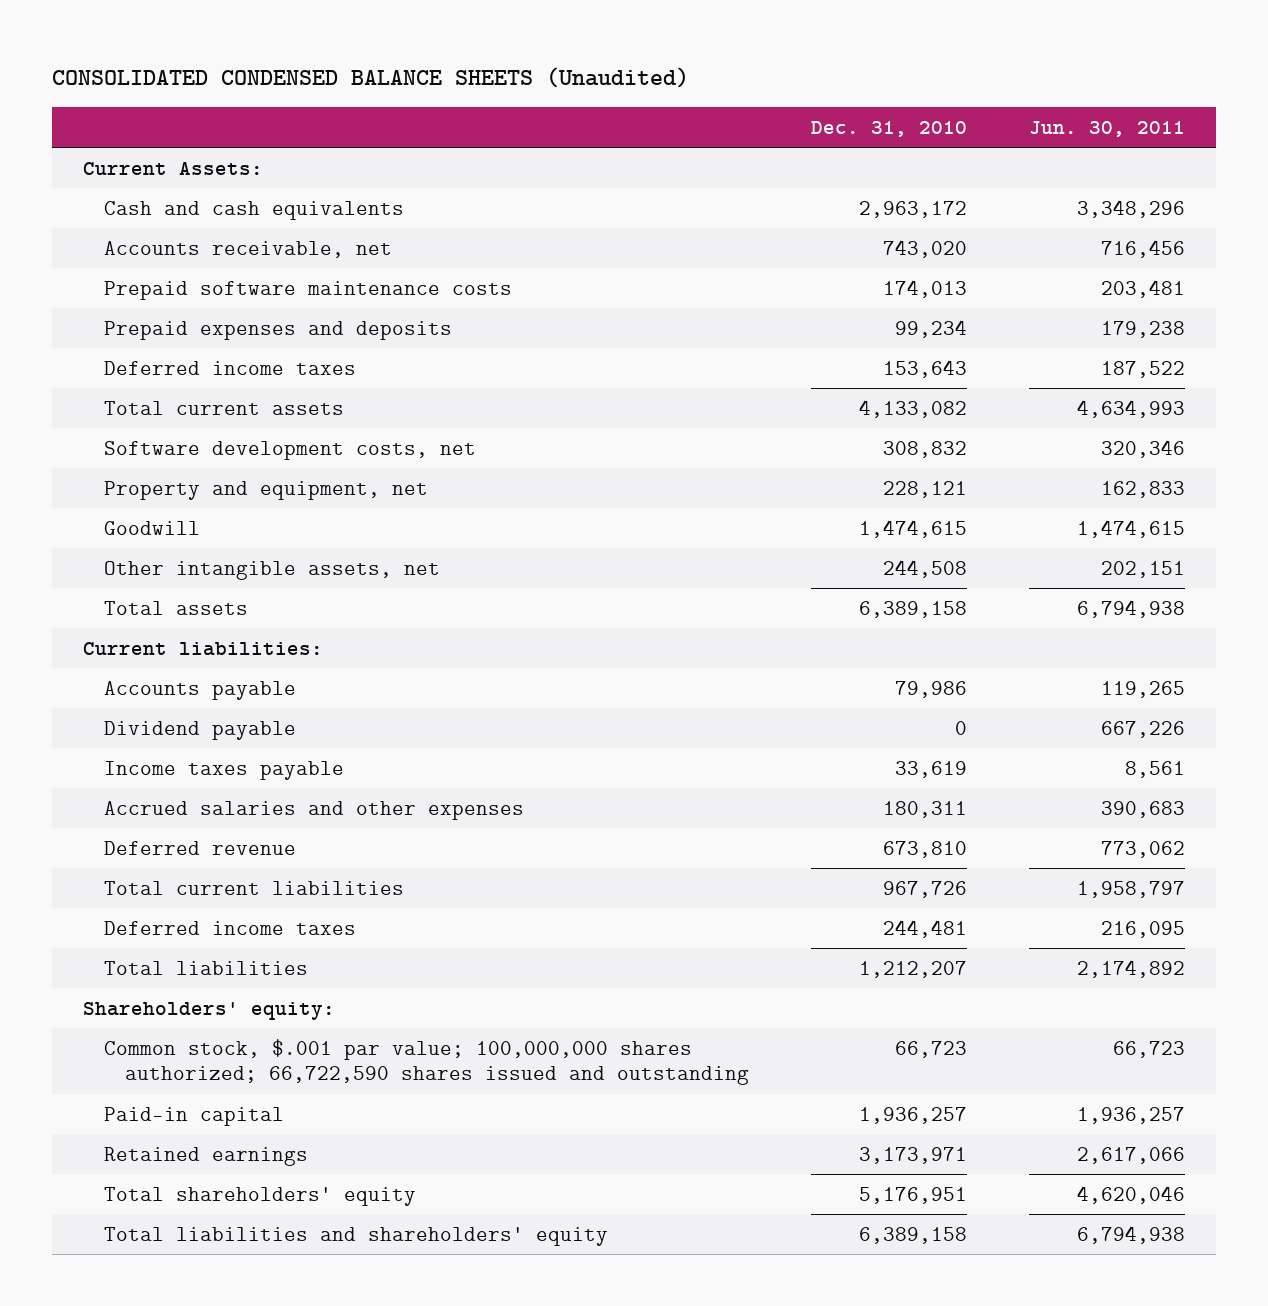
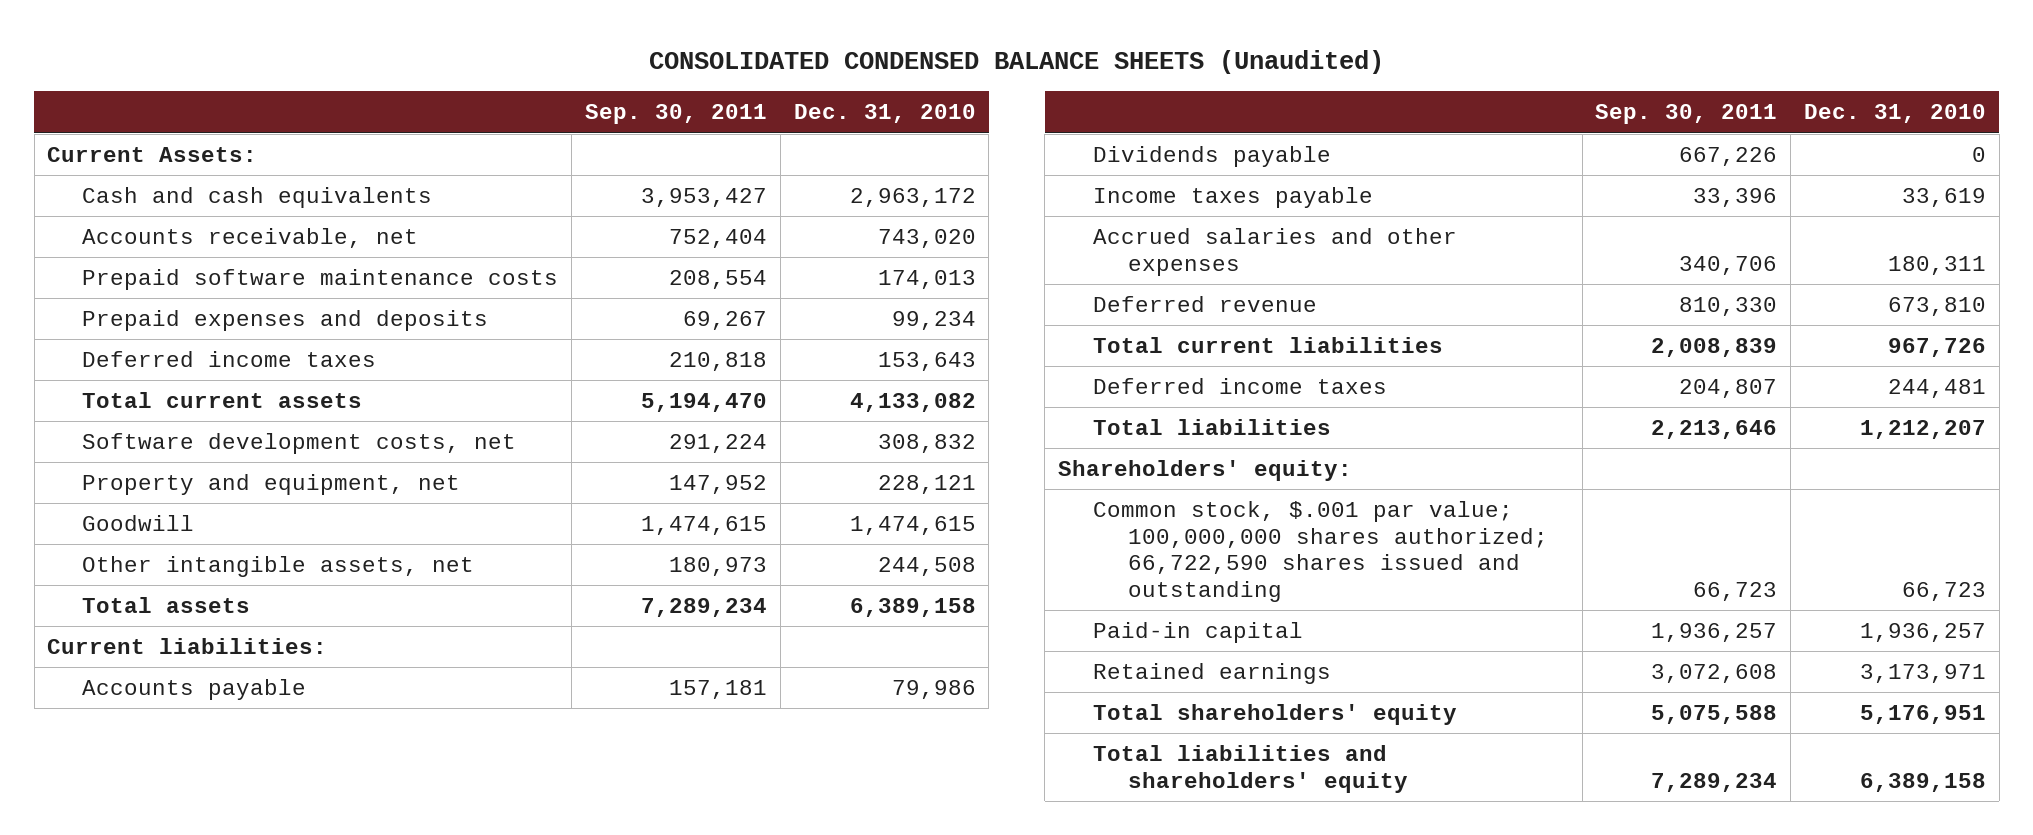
- | Dec. 31, 2010 | Jun. 30, 2011
+ | Sep. 30, 2011 | Dec. 31, 2010
- Dividend payable | 0 | 667,226
+ Dividends payable | 667,226 | 0

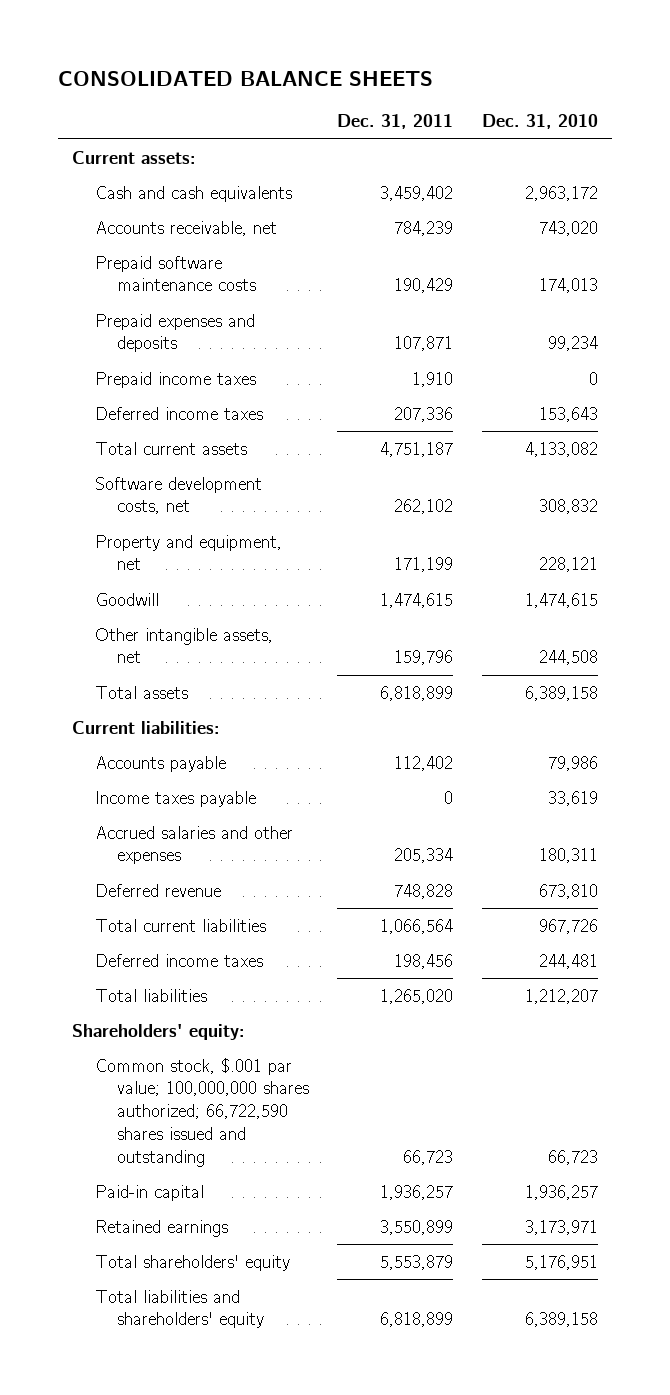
- CONSOLIDATED CONDENSED BALANCE SHEETS (Unaudited)
+ CONSOLIDATED BALANCE SHEETS
- | Sep. 30, 2011 | Dec. 31, 2010
+ | Dec. 31, 2011 | Dec. 31, 2010
- Current Assets:
+ Current assets:
+ Prepaid income taxes | 1,910 | 0
- Dividends payable | 667,226 | 0

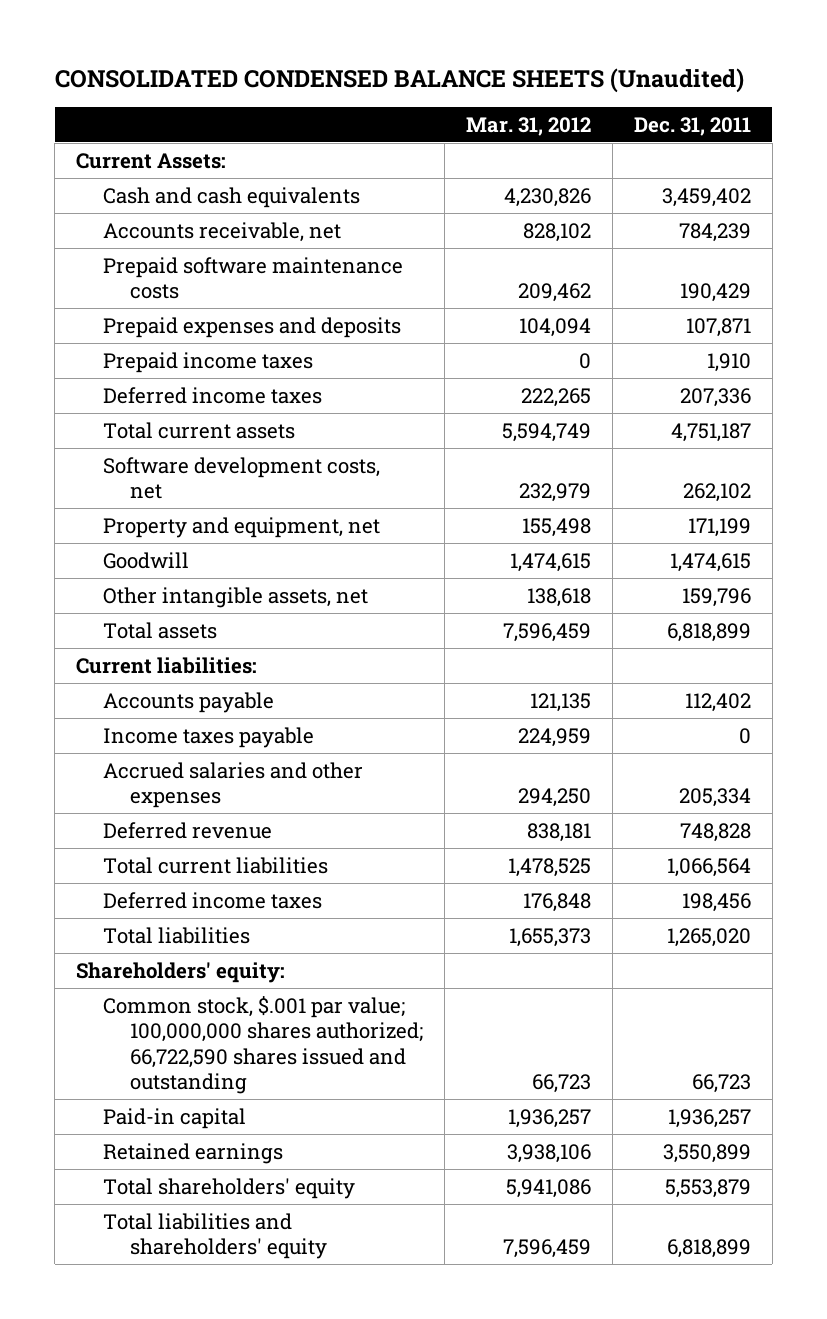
- CONSOLIDATED BALANCE SHEETS
+ CONSOLIDATED CONDENSED BALANCE SHEETS (Unaudited)
- | Dec. 31, 2011 | Dec. 31, 2010
+ | Mar. 31, 2012 | Dec. 31, 2011
- Current assets:
+ Current Assets:

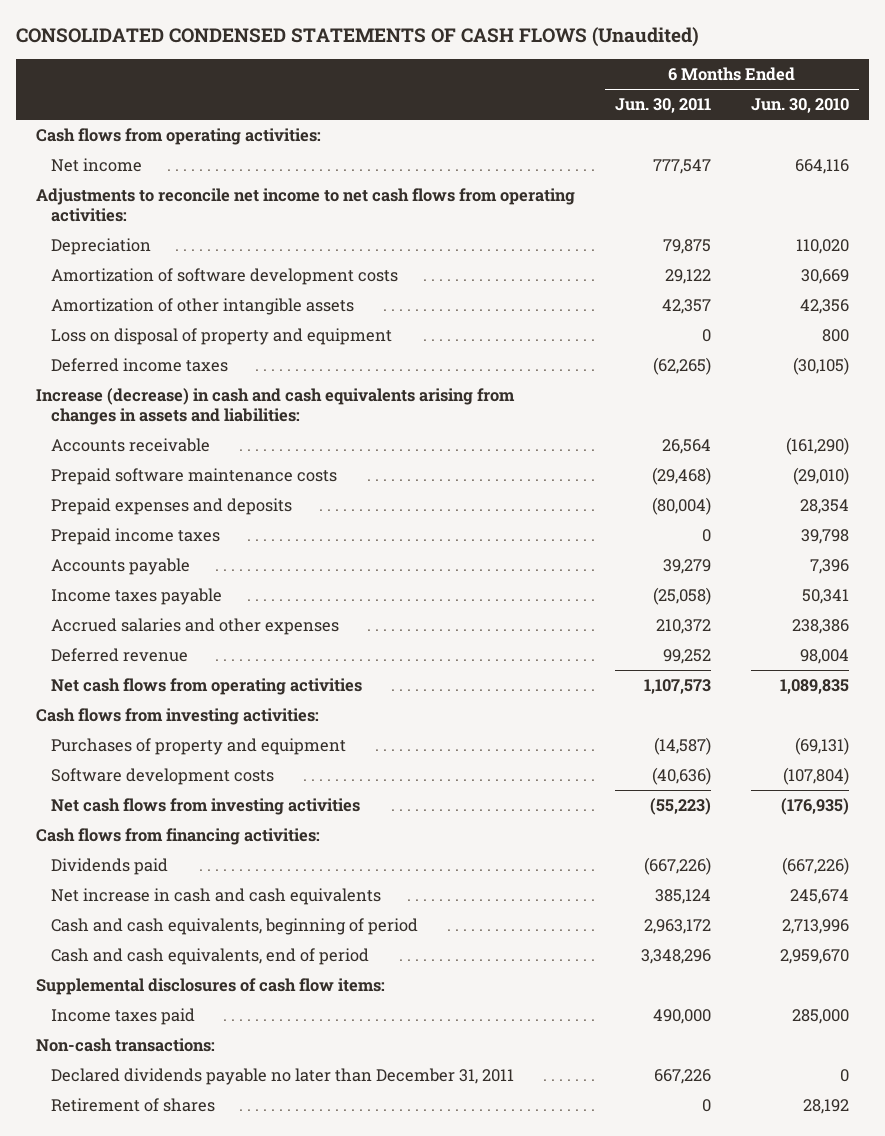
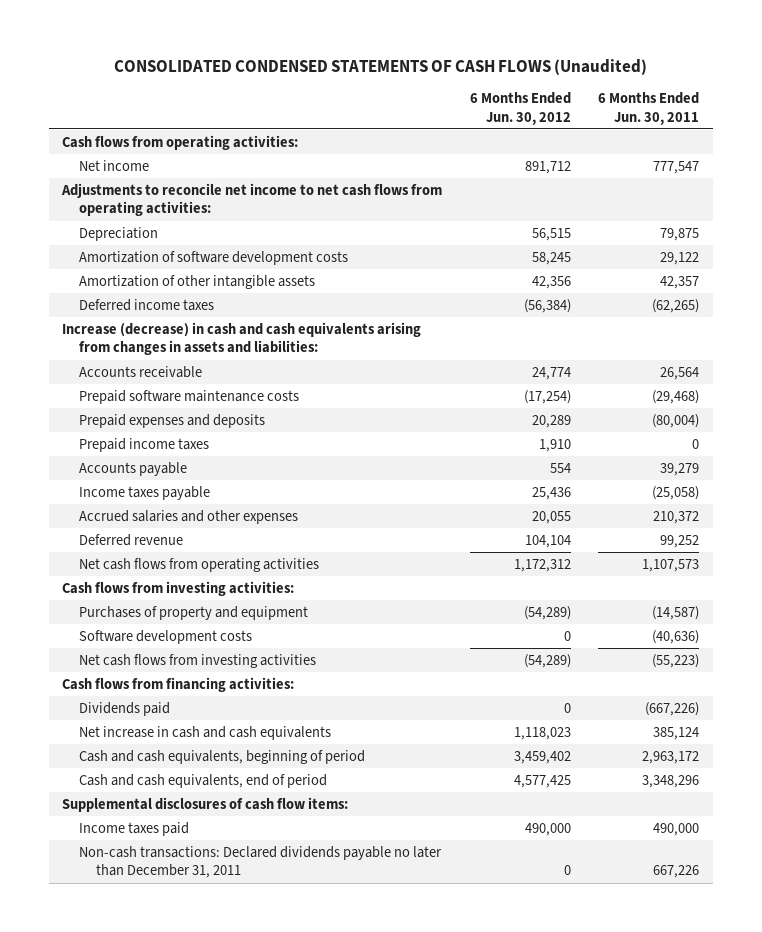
- | 6 Months Ended Jun. 30, 2011 | 6 Months Ended Jun. 30, 2010
+ | 6 Months Ended Jun. 30, 2012 | 6 Months Ended Jun. 30, 2011
- Loss on disposal of property and equipment | 0 | 800
- Non-cash transactions:
- Declared dividends payable no later than December 31, 2011 | 667,226 | 0
- Retirement of shares | 0 | 28,192
+ Non-cash transactions: Declared dividends payable no later than December 31, 2011 | 0 | 667,226

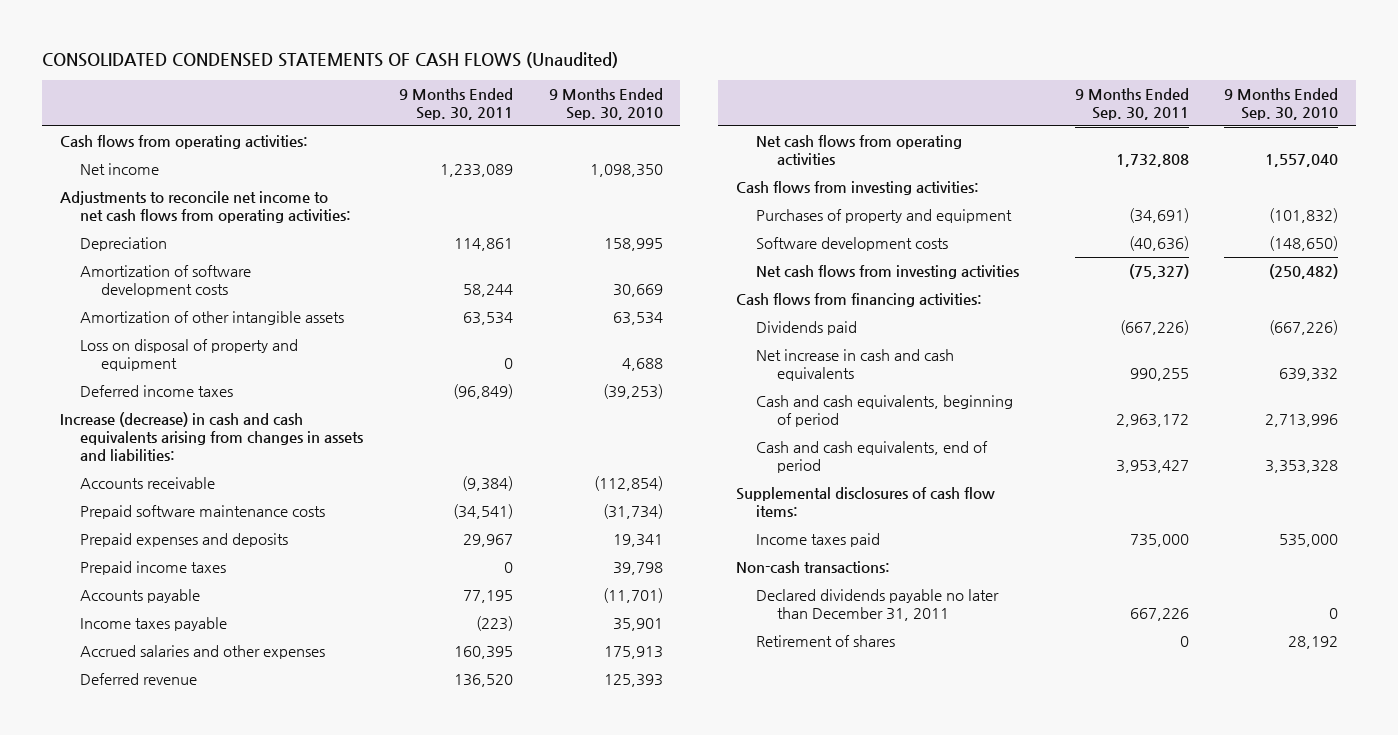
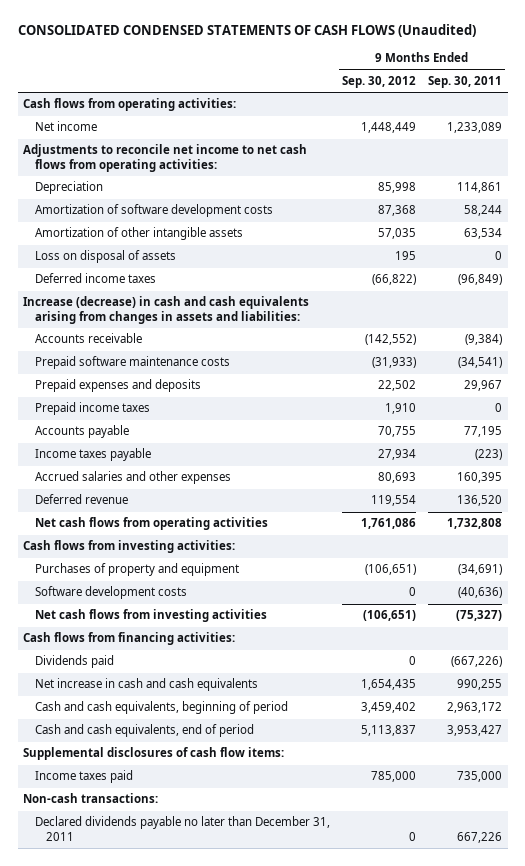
- | 9 Months Ended Sep. 30, 2011 | 9 Months Ended Sep. 30, 2010
+ | 9 Months Ended Sep. 30, 2012 | 9 Months Ended Sep. 30, 2011
- Loss on disposal of property and equipment | 0 | 4,688
+ Loss on disposal of assets | 195 | 0
- Retirement of shares | 0 | 28,192

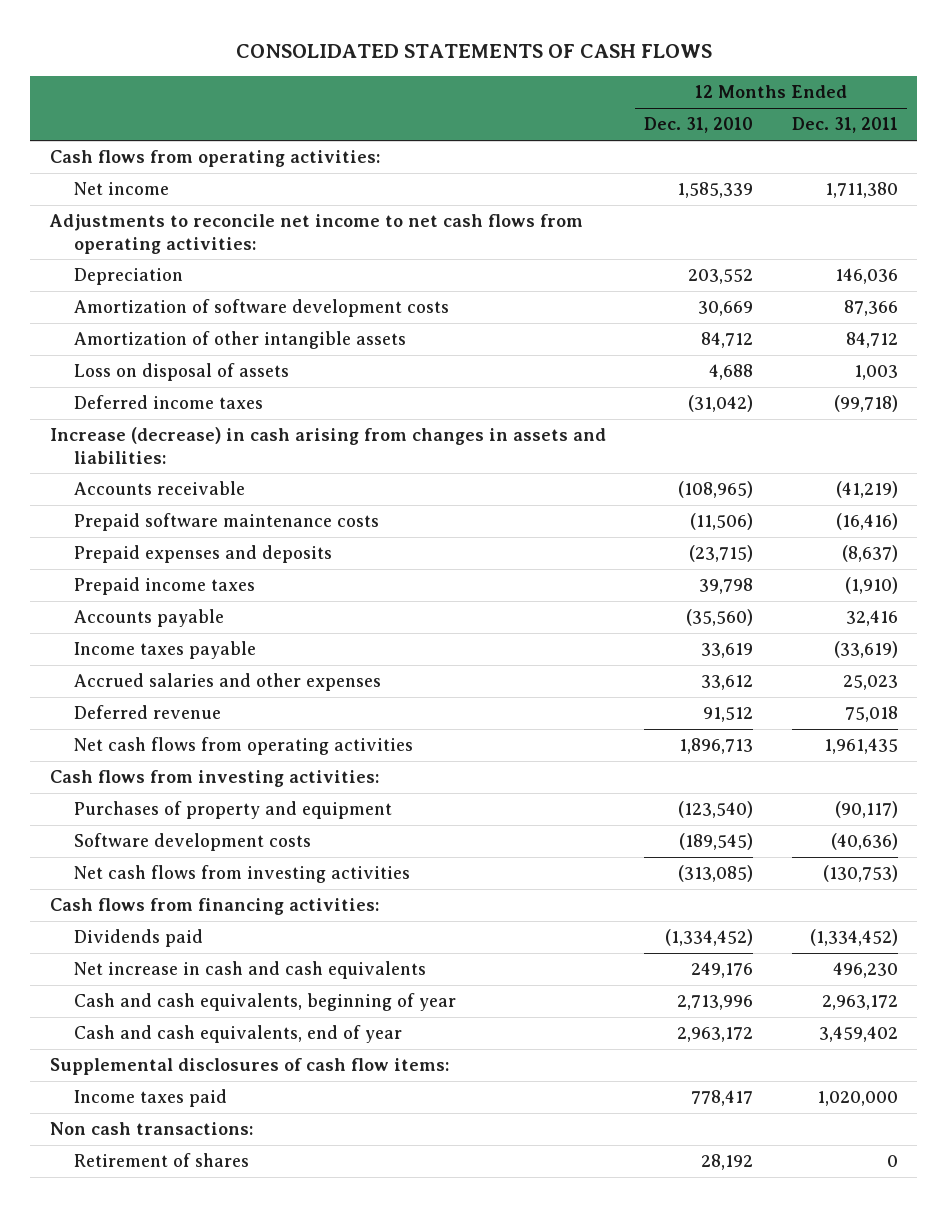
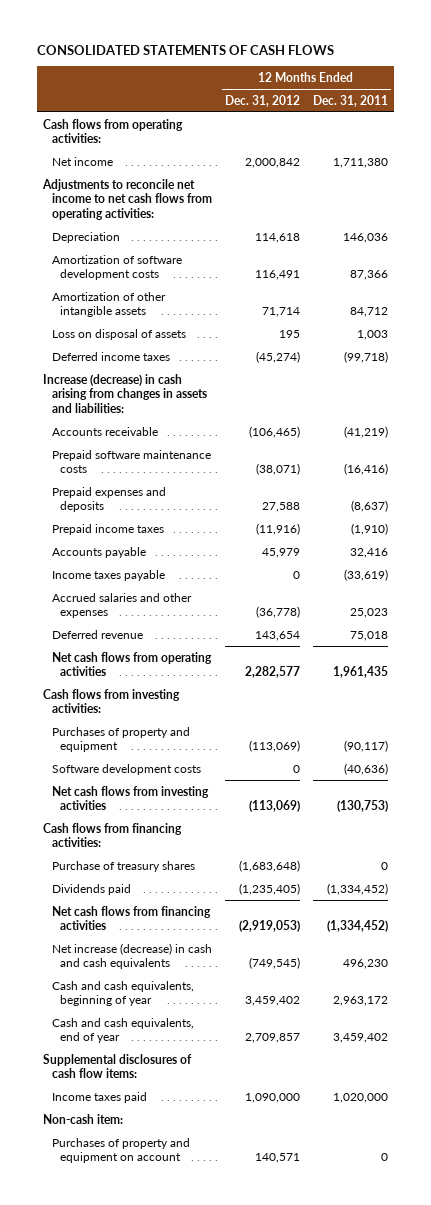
- | 12 Months Ended Dec. 31, 2010 | 12 Months Ended Dec. 31, 2011
+ | 12 Months Ended Dec. 31, 2012 | 12 Months Ended Dec. 31, 2011
+ Purchase of treasury shares | (1,683,648) | 0
- Net increase in cash and cash equivalents | 249,176 | 496,230
+ Net cash flows from financing activities | (2,919,053) | (1,334,452)
+ Net increase (decrease) in cash and cash equivalents | (749,545) | 496,230
- Non cash transactions:
- Retirement of shares | 28,192 | 0
+ Non-cash item:
+ Purchases of property and equipment on account | 140,571 | 0

